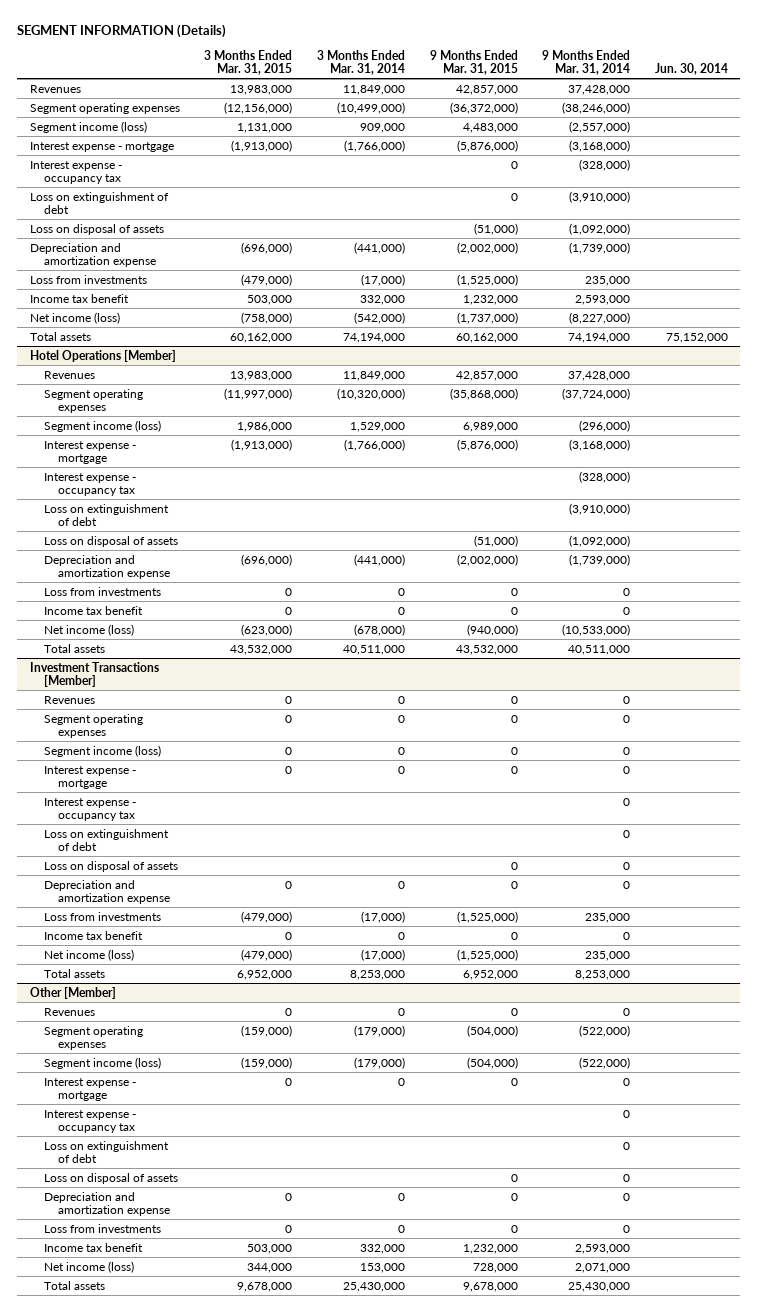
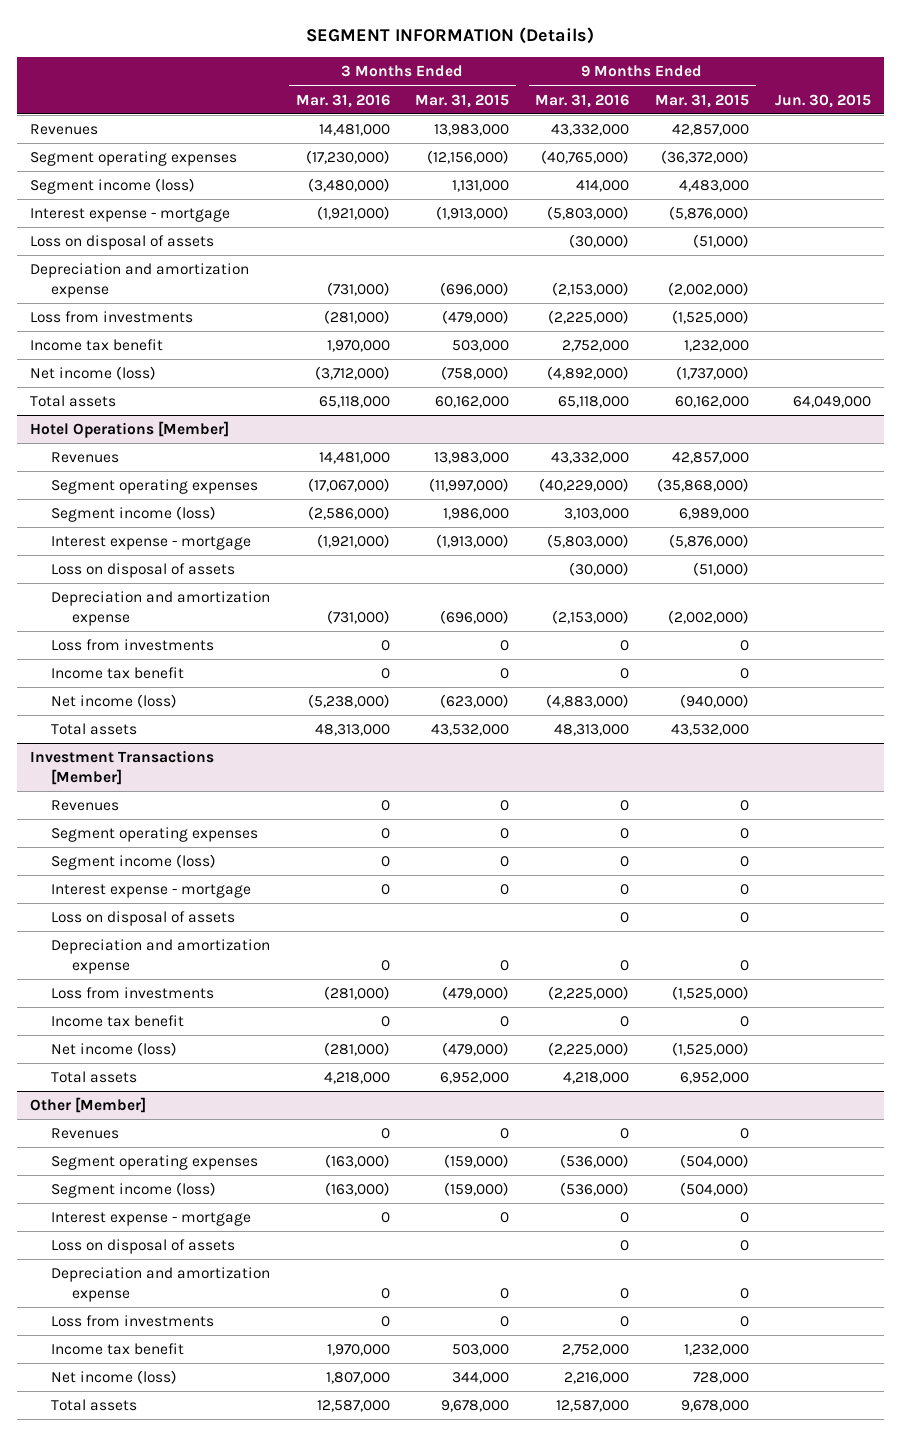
- | 3 Months Ended Mar. 31, 2015 | 3 Months Ended Mar. 31, 2014 | 9 Months Ended Mar. 31, 2015 | 9 Months Ended Mar. 31, 2014 | Jun. 30, 2014
+ | 3 Months Ended Mar. 31, 2016 | 3 Months Ended Mar. 31, 2015 | 9 Months Ended Mar. 31, 2016 | 9 Months Ended Mar. 31, 2015 | Jun. 30, 2015
- Interest expense - occupancy tax | | | 0 | (328,000) |
- Loss on extinguishment of debt | | | 0 | (3,910,000) |
@ Hotel Operations [Member]
- Interest expense - occupancy tax | | | | (328,000) |
- Loss on extinguishment of debt | | | | (3,910,000) |
@ Investment Transactions [Member]
- Interest expense - occupancy tax | | | | 0 |
- Loss on extinguishment of debt | | | | 0 |
@ Other [Member]
- Interest expense - occupancy tax | | | | 0 |
- Loss on extinguishment of debt | | | | 0 |

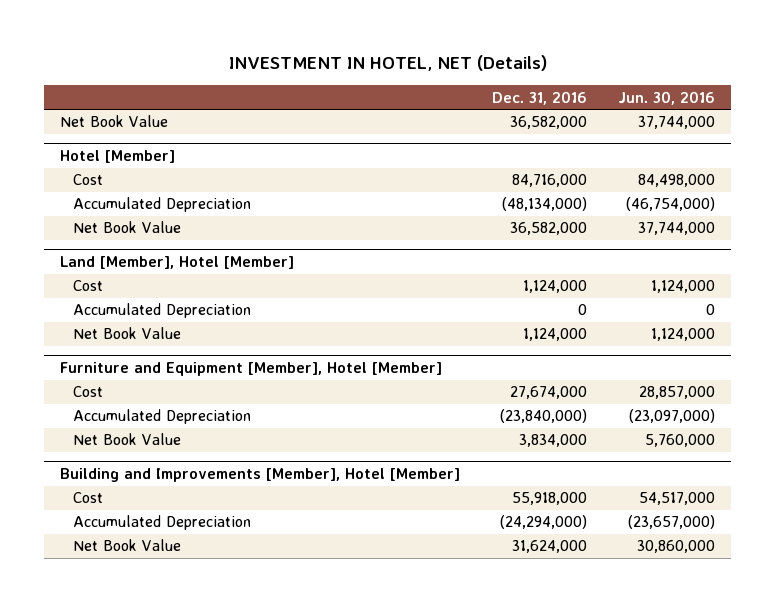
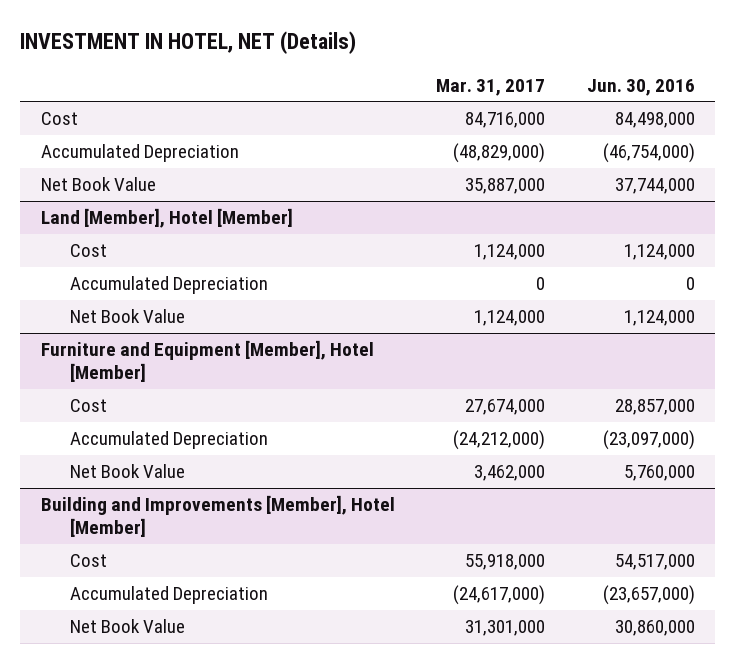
- | Dec. 31, 2016 | Jun. 30, 2016
+ | Mar. 31, 2017 | Jun. 30, 2016
- Net Book Value | 36,582,000 | 37,744,000
- Hotel [Member]

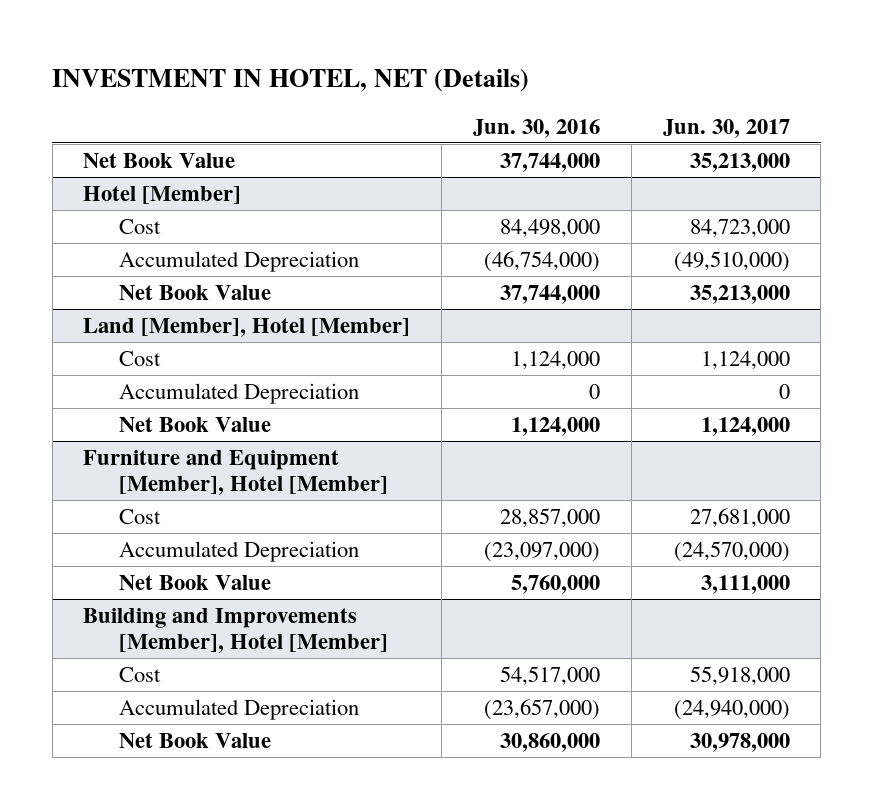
- | Mar. 31, 2017 | Jun. 30, 2016
+ | Jun. 30, 2016 | Jun. 30, 2017
+ Net Book Value | 37,744,000 | 35,213,000
+ Hotel [Member]

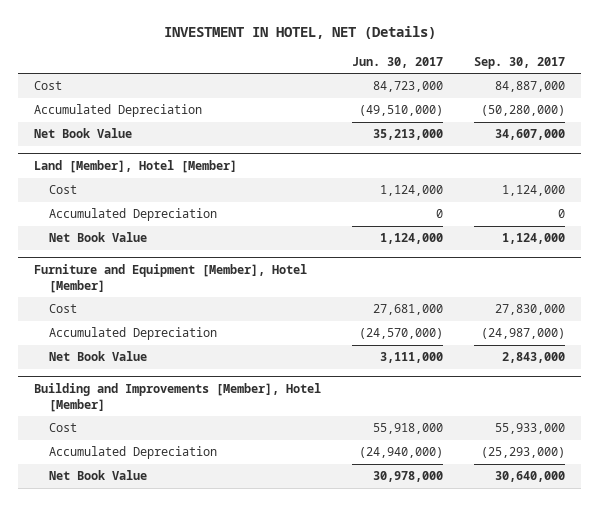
- | Jun. 30, 2016 | Jun. 30, 2017
+ | Jun. 30, 2017 | Sep. 30, 2017
- Net Book Value | 37,744,000 | 35,213,000
- Hotel [Member]

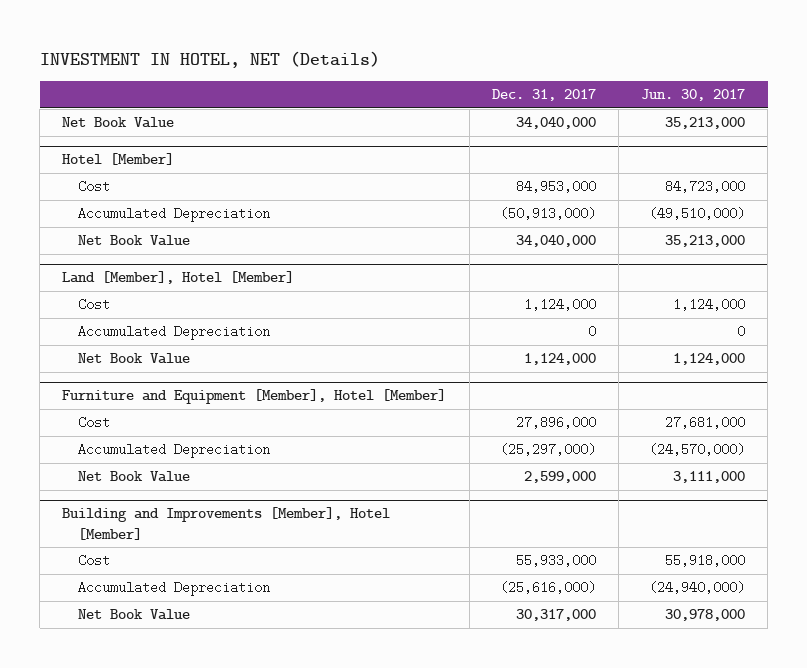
- | Jun. 30, 2017 | Sep. 30, 2017
+ | Dec. 31, 2017 | Jun. 30, 2017
+ Net Book Value | 34,040,000 | 35,213,000
+ Hotel [Member]

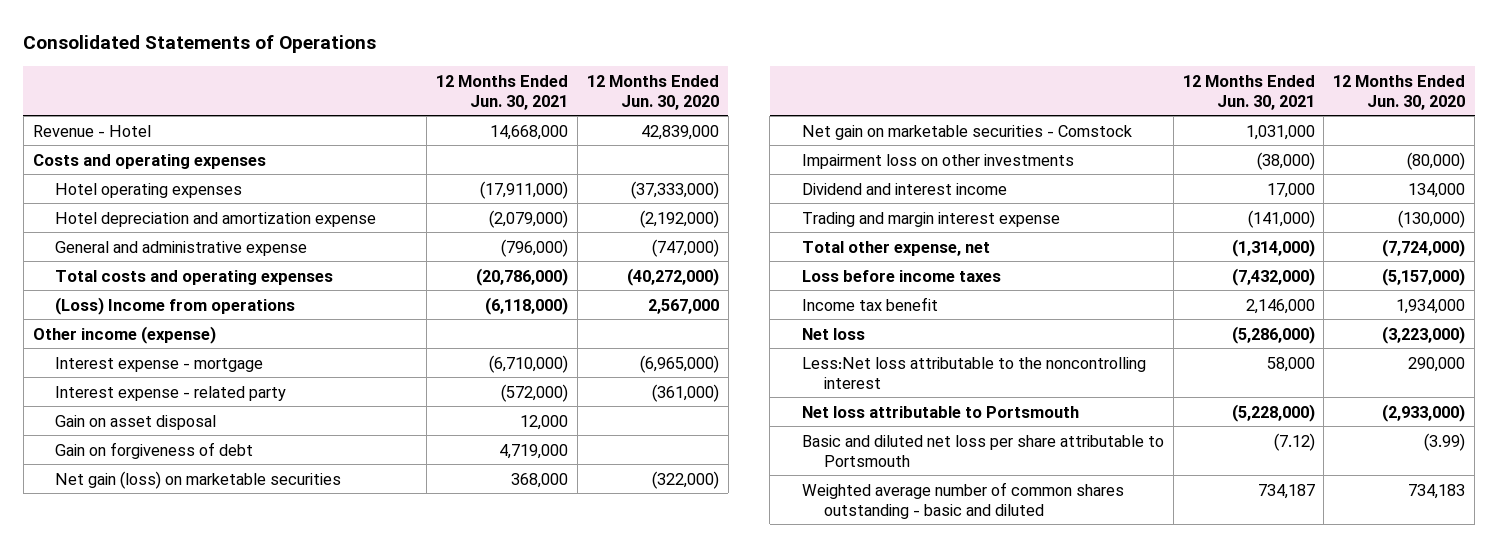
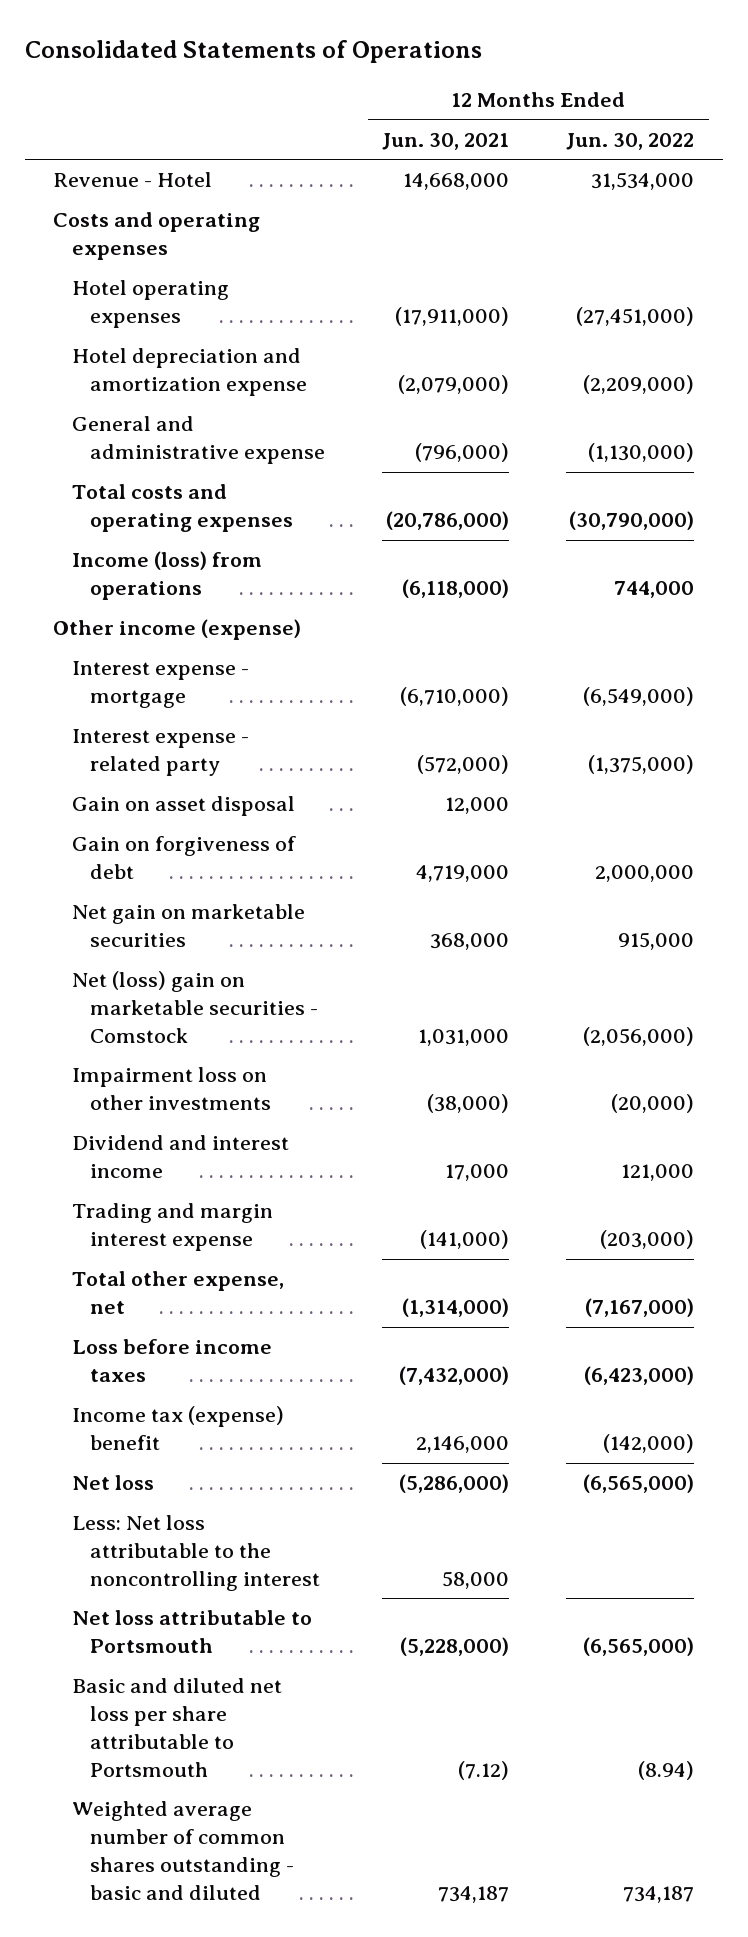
- | 12 Months Ended Jun. 30, 2021 | 12 Months Ended Jun. 30, 2020
+ | 12 Months Ended Jun. 30, 2021 | 12 Months Ended Jun. 30, 2022
- (Loss) Income from operations | (6,118,000) | 2,567,000
+ Income (loss) from operations | (6,118,000) | 744,000
- Net gain (loss) on marketable securities | 368,000 | (322,000)
- Net gain on marketable securities - Comstock | 1,031,000 |
+ Net gain on marketable securities | 368,000 | 915,000
+ Net (loss) gain on marketable securities - Comstock | 1,031,000 | (2,056,000)
- Income tax benefit | 2,146,000 | 1,934,000
+ Income tax (expense) benefit | 2,146,000 | (142,000)
- Less:Net loss attributable to the noncontrolling interest | 58,000 | 290,000
+ Less: Net loss attributable to the noncontrolling interest | 58,000 |

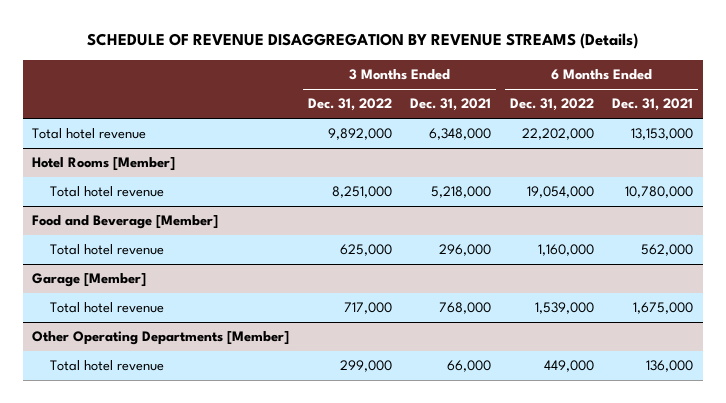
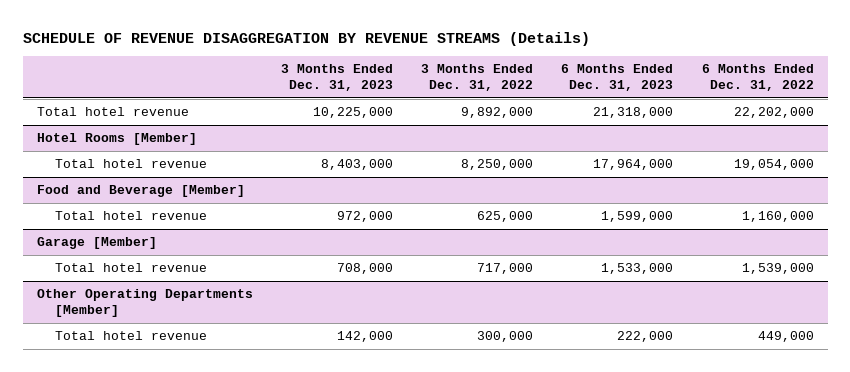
- | 3 Months Ended Dec. 31, 2022 | 3 Months Ended Dec. 31, 2021 | 6 Months Ended Dec. 31, 2022 | 6 Months Ended Dec. 31, 2021
+ | 3 Months Ended Dec. 31, 2023 | 3 Months Ended Dec. 31, 2022 | 6 Months Ended Dec. 31, 2023 | 6 Months Ended Dec. 31, 2022
@ Hotel Rooms [Member]
- Total hotel revenue | 8,251,000 | 5,218,000 | 19,054,000 | 10,780,000
+ Total hotel revenue | 8,403,000 | 8,250,000 | 17,964,000 | 19,054,000
@ Other Operating Departments [Member]
- Total hotel revenue | 299,000 | 66,000 | 449,000 | 136,000
+ Total hotel revenue | 142,000 | 300,000 | 222,000 | 449,000

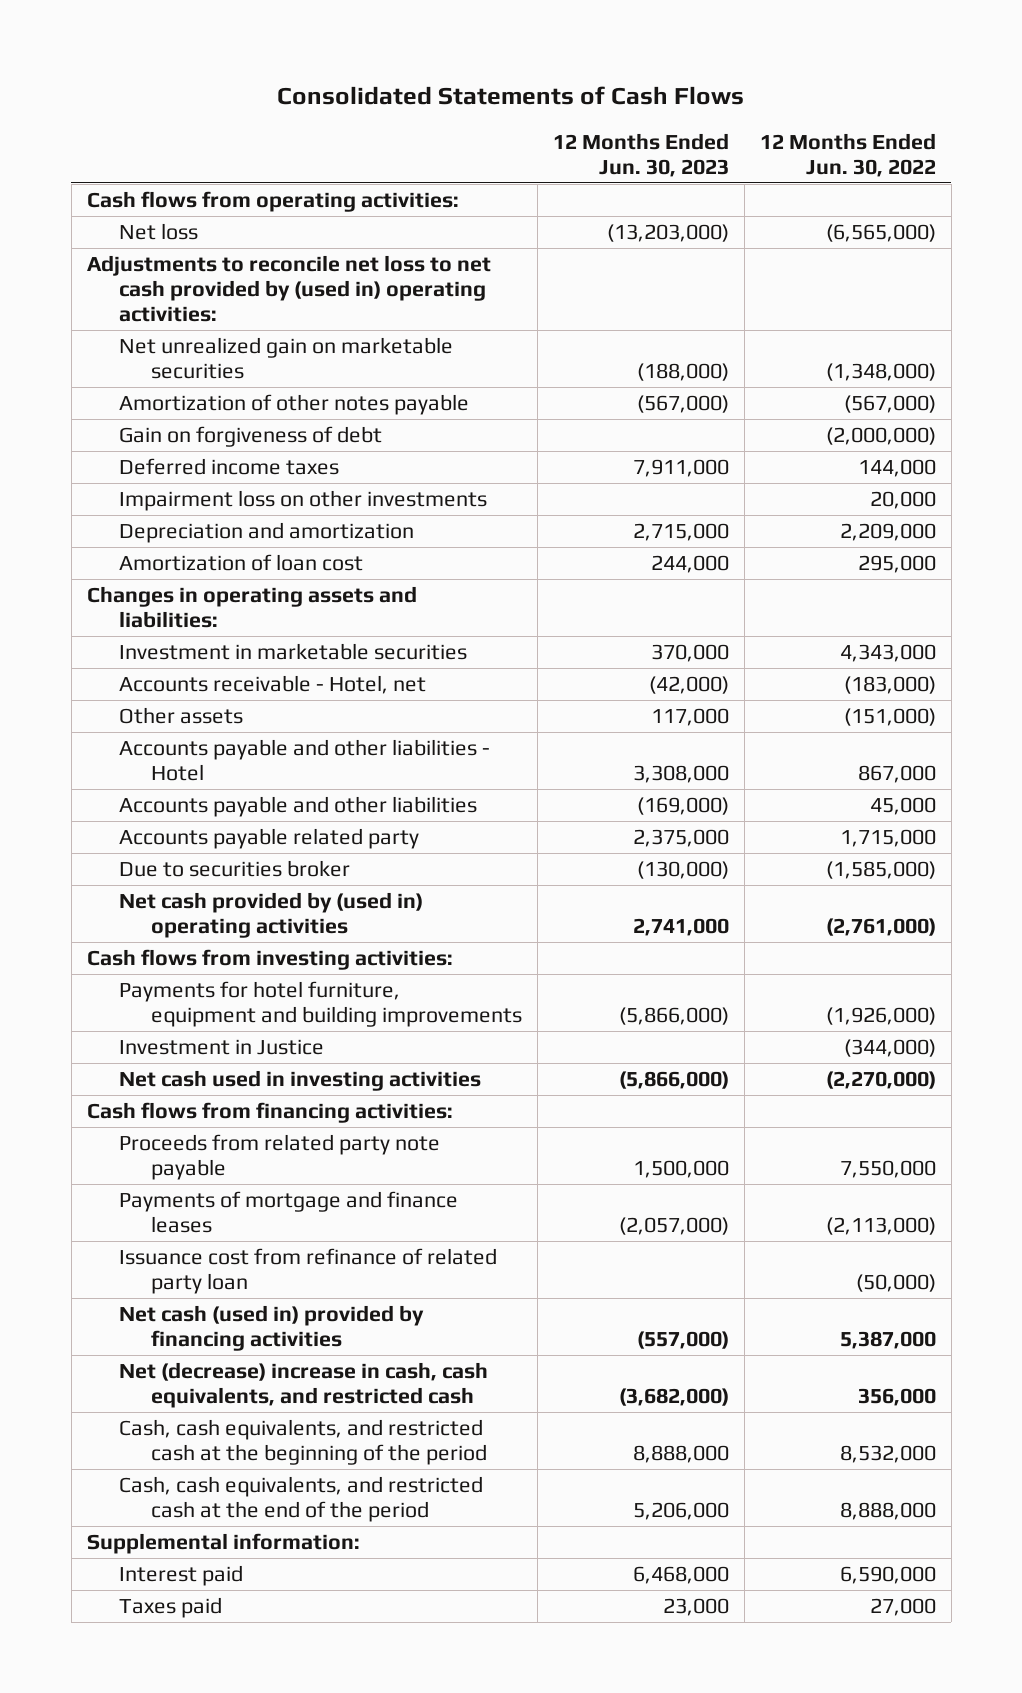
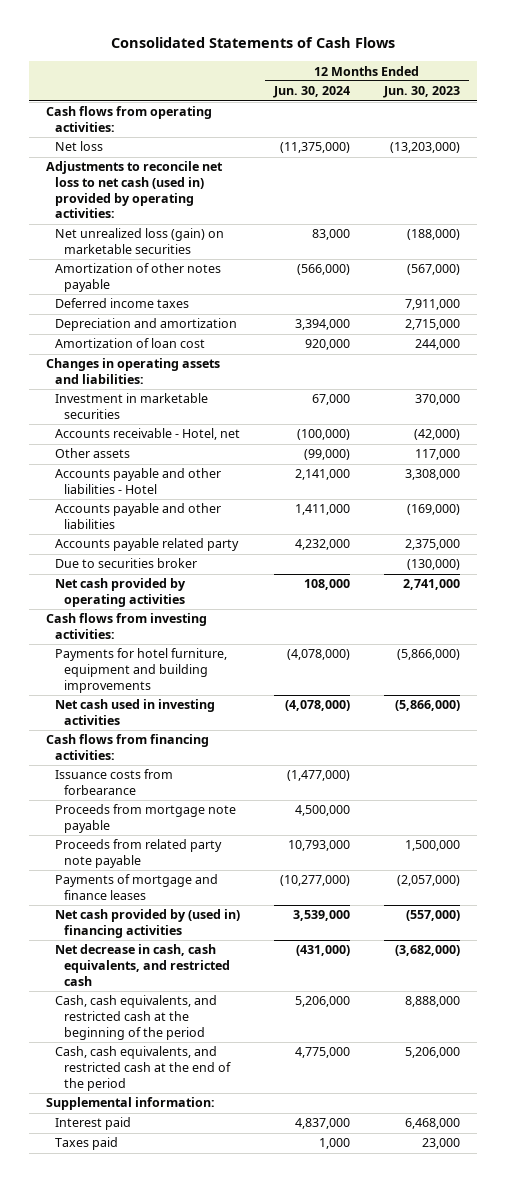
- | 12 Months Ended Jun. 30, 2023 | 12 Months Ended Jun. 30, 2022
+ | 12 Months Ended Jun. 30, 2024 | 12 Months Ended Jun. 30, 2023
- Adjustments to reconcile net loss to net cash provided by (used in) operating activities:
- Net unrealized gain on marketable securities | (188,000) | (1,348,000)
+ Adjustments to reconcile net loss to net cash (used in) provided by operating activities:
+ Net unrealized loss (gain) on marketable securities | 83,000 | (188,000)
- Gain on forgiveness of debt | | (2,000,000)
- Impairment loss on other investments | | 20,000
- Net cash provided by (used in) operating activities | 2,741,000 | (2,761,000)
+ Net cash provided by operating activities | 108,000 | 2,741,000
- Investment in Justice | | (344,000)
+ Issuance costs from forbearance | (1,477,000) |
+ Proceeds from mortgage note payable | 4,500,000 |
- Issuance cost from refinance of related party loan | | (50,000)
- Net cash (used in) provided by financing activities | (557,000) | 5,387,000
- Net (decrease) increase in cash, cash equivalents, and restricted cash | (3,682,000) | 356,000
+ Net cash provided by (used in) financing activities | 3,539,000 | (557,000)
+ Net decrease in cash, cash equivalents, and restricted cash | (431,000) | (3,682,000)

